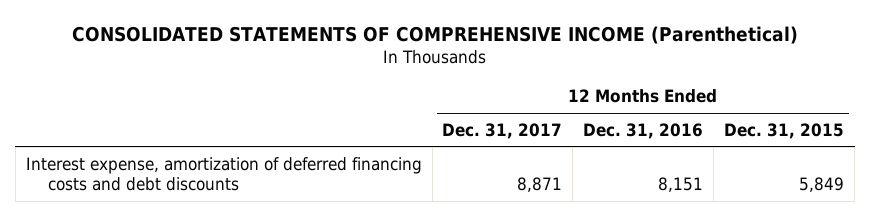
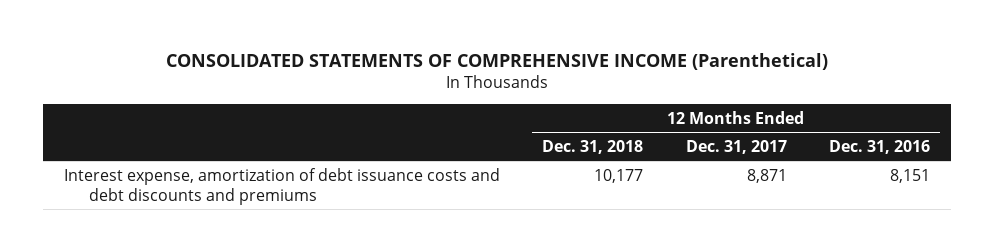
- | 12 Months Ended Dec. 31, 2017 | 12 Months Ended Dec. 31, 2016 | 12 Months Ended Dec. 31, 2015
+ | 12 Months Ended Dec. 31, 2018 | 12 Months Ended Dec. 31, 2017 | 12 Months Ended Dec. 31, 2016
- Interest expense, amortization of deferred financing costs and debt discounts | 8,871 | 8,151 | 5,849
+ Interest expense, amortization of debt issuance costs and debt discounts and premiums | 10,177 | 8,871 | 8,151

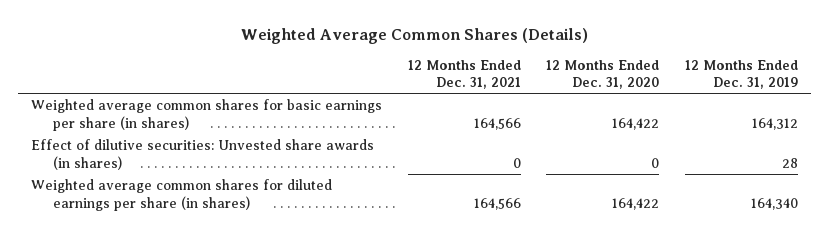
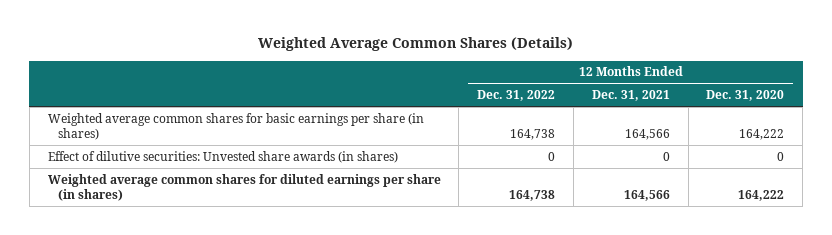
- | 12 Months Ended Dec. 31, 2021 | 12 Months Ended Dec. 31, 2020 | 12 Months Ended Dec. 31, 2019
+ | 12 Months Ended Dec. 31, 2022 | 12 Months Ended Dec. 31, 2021 | 12 Months Ended Dec. 31, 2020
- Weighted average common shares for basic earnings per share (in shares) | 164,566 | 164,422 | 164,312
+ Weighted average common shares for basic earnings per share (in shares) | 164,738 | 164,566 | 164,222
- Weighted average common shares for diluted earnings per share (in shares) | 164,566 | 164,422 | 164,340
+ Weighted average common shares for diluted earnings per share (in shares) | 164,738 | 164,566 | 164,222

